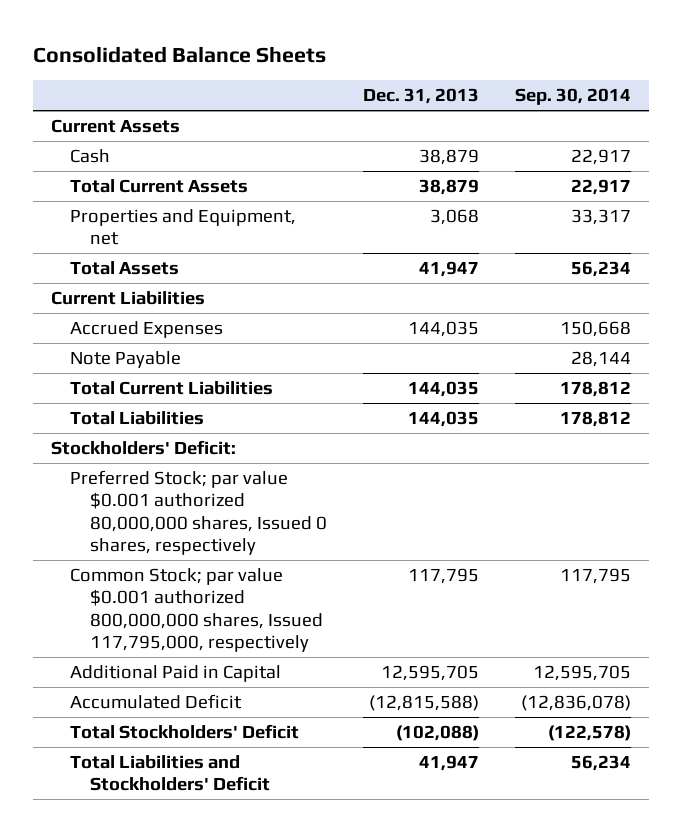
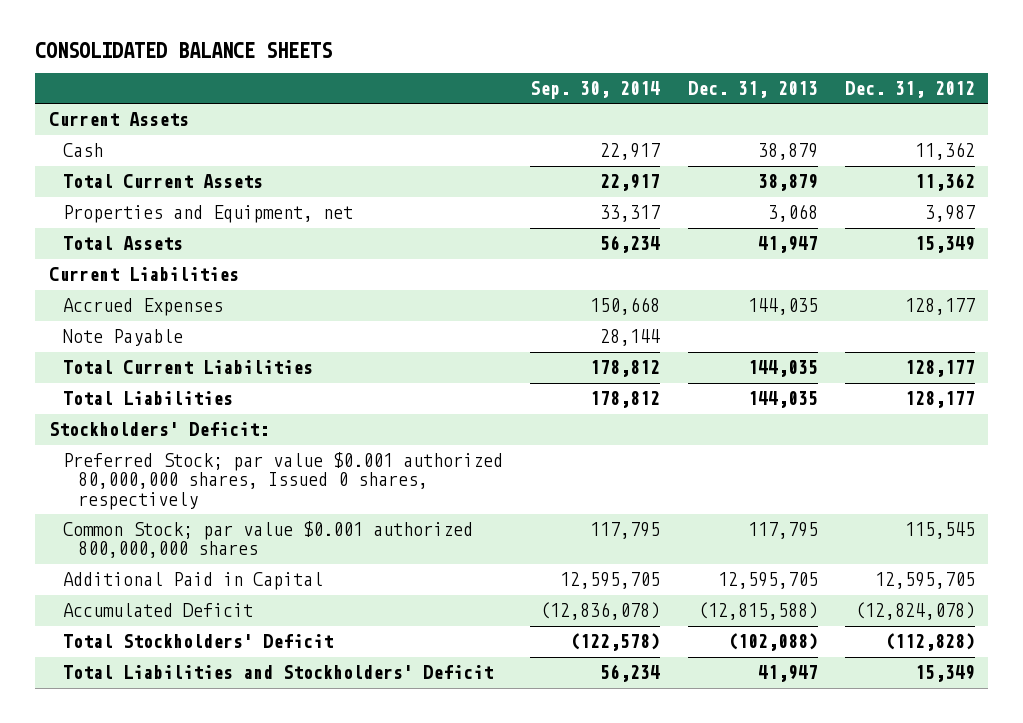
- Consolidated Balance Sheets
+ CONSOLIDATED BALANCE SHEETS
- | Dec. 31, 2013 | Sep. 30, 2014
+ | Sep. 30, 2014 | Dec. 31, 2013 | Dec. 31, 2012
- Common Stock; par value $0.001 authorized 800,000,000 shares, Issued 117,795,000, respectively | 117,795 | 117,795
+ Common Stock; par value $0.001 authorized 800,000,000 shares | 117,795 | 117,795 | 115,545

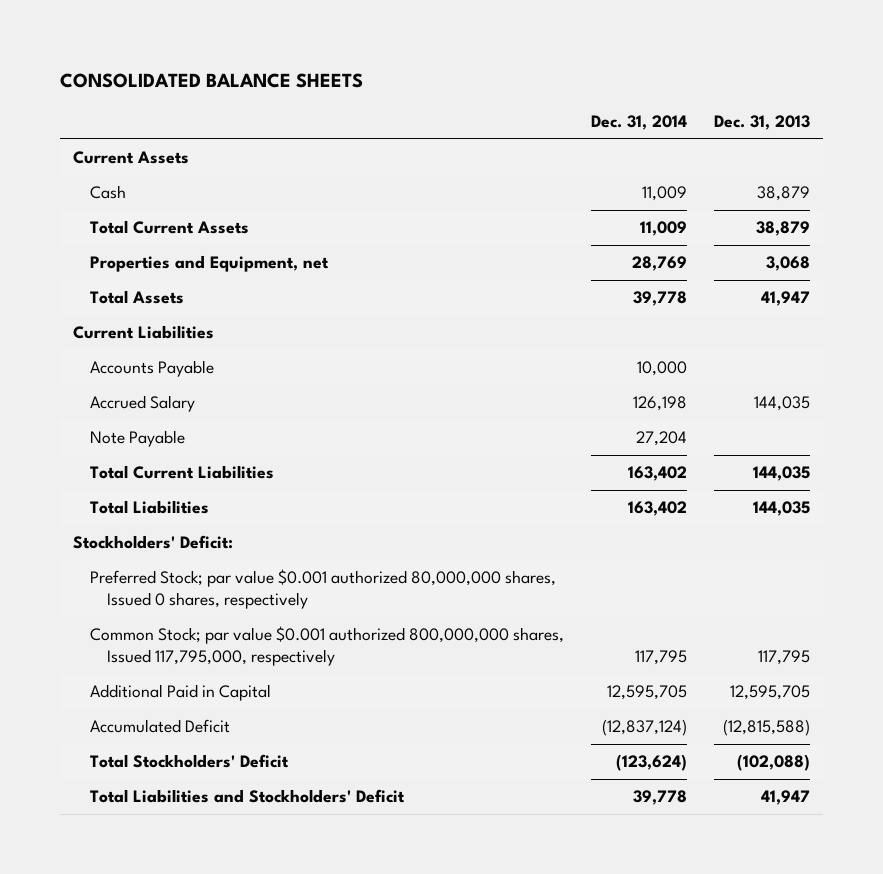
- | Sep. 30, 2014 | Dec. 31, 2013 | Dec. 31, 2012
+ | Dec. 31, 2014 | Dec. 31, 2013
- Accrued Expenses | 150,668 | 144,035 | 128,177
+ Accounts Payable | 10,000 |
+ Accrued Salary | 126,198 | 144,035
- Common Stock; par value $0.001 authorized 800,000,000 shares | 117,795 | 117,795 | 115,545
+ Common Stock; par value $0.001 authorized 800,000,000 shares, Issued 117,795,000, respectively | 117,795 | 117,795

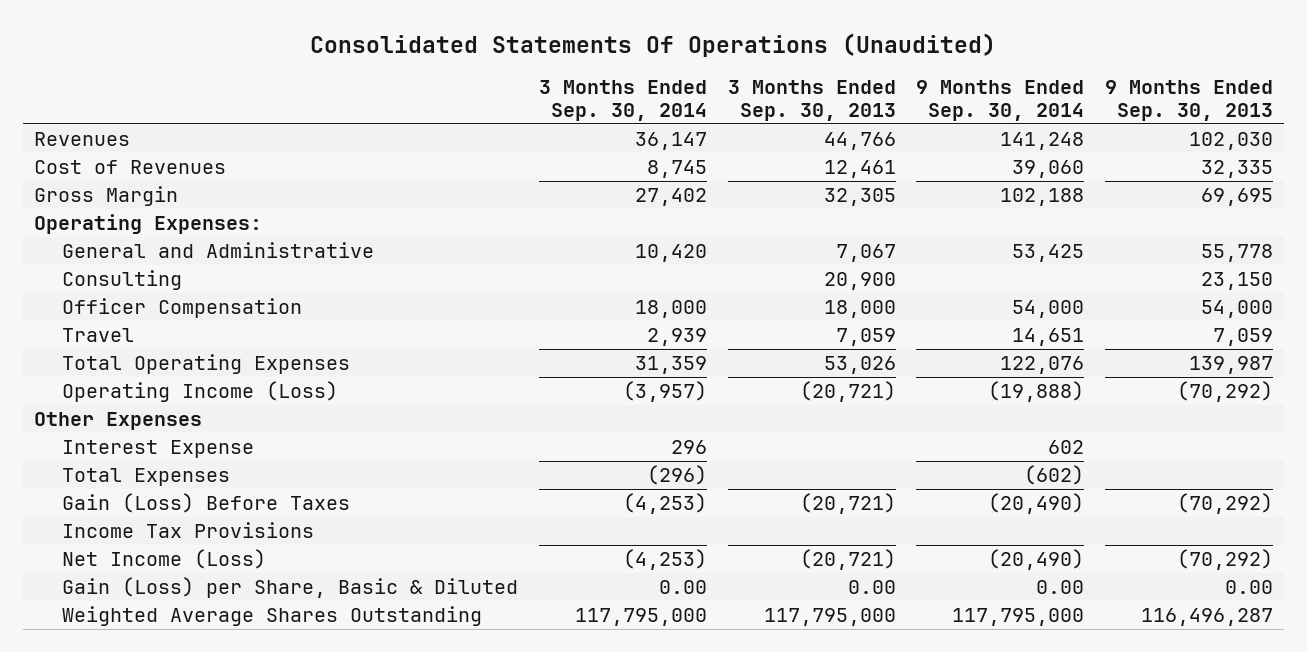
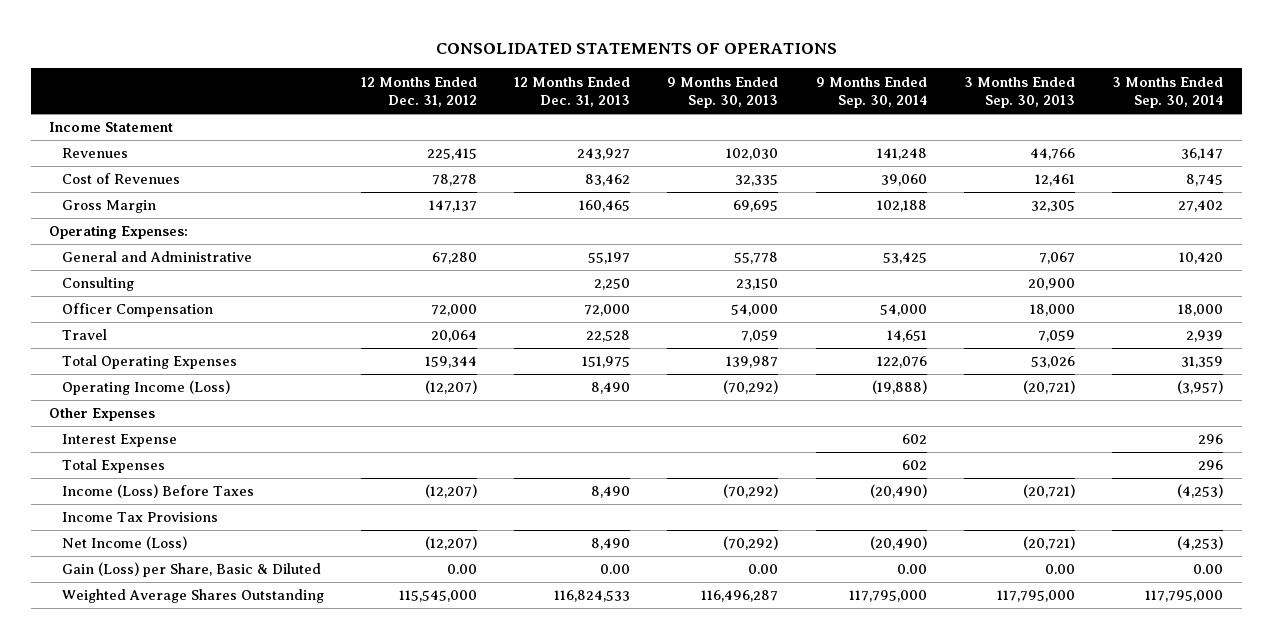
- Consolidated Statements Of Operations (Unaudited)
+ CONSOLIDATED STATEMENTS OF OPERATIONS
- | 3 Months Ended Sep. 30, 2014 | 3 Months Ended Sep. 30, 2013 | 9 Months Ended Sep. 30, 2014 | 9 Months Ended Sep. 30, 2013
+ | 12 Months Ended Dec. 31, 2012 | 12 Months Ended Dec. 31, 2013 | 9 Months Ended Sep. 30, 2013 | 9 Months Ended Sep. 30, 2014 | 3 Months Ended Sep. 30, 2013 | 3 Months Ended Sep. 30, 2014
+ Income Statement
- Total Expenses | (296) | | (602) |
- Gain (Loss) Before Taxes | (4,253) | (20,721) | (20,490) | (70,292)
+ Total Expenses | | | | 602 | | 296
+ Income (Loss) Before Taxes | (12,207) | 8,490 | (70,292) | (20,490) | (20,721) | (4,253)

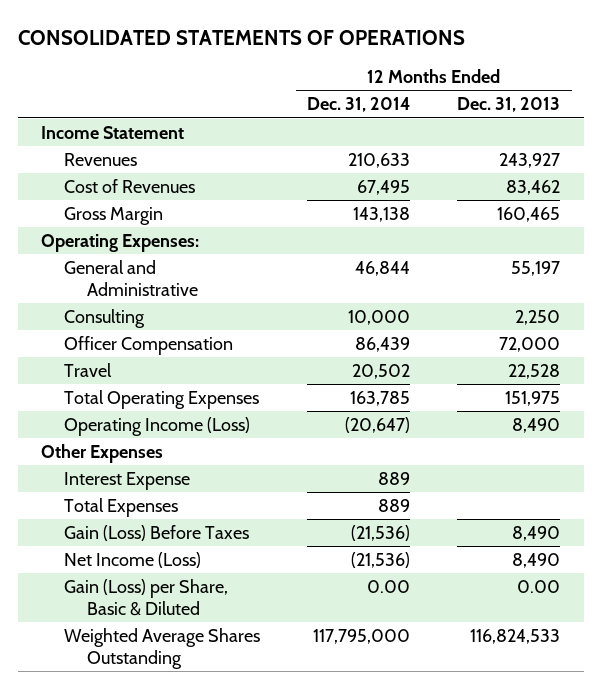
- | 12 Months Ended Dec. 31, 2012 | 12 Months Ended Dec. 31, 2013 | 9 Months Ended Sep. 30, 2013 | 9 Months Ended Sep. 30, 2014 | 3 Months Ended Sep. 30, 2013 | 3 Months Ended Sep. 30, 2014
+ | 12 Months Ended Dec. 31, 2014 | 12 Months Ended Dec. 31, 2013
- Income (Loss) Before Taxes | (12,207) | 8,490 | (70,292) | (20,490) | (20,721) | (4,253)
- Income Tax Provisions
+ Gain (Loss) Before Taxes | (21,536) | 8,490

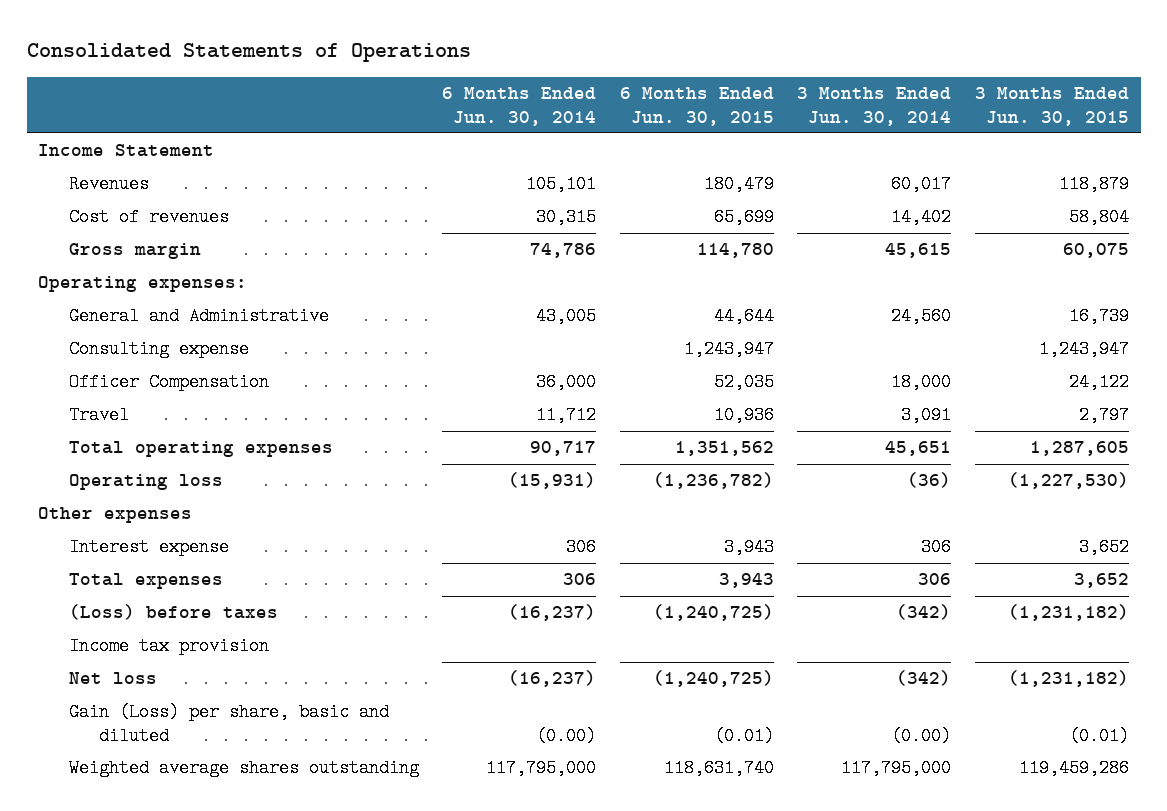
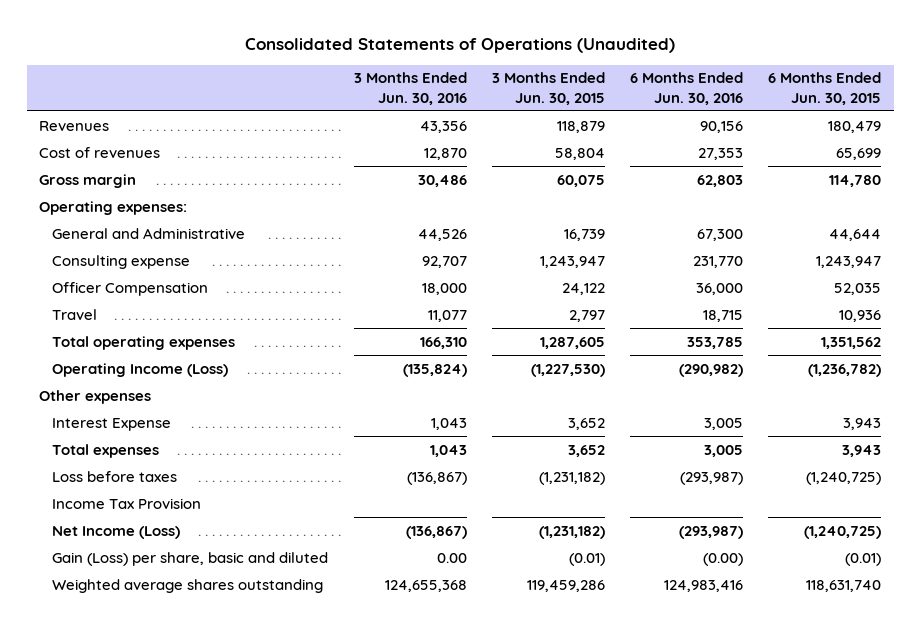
- Consolidated Statements of Operations
+ Consolidated Statements of Operations (Unaudited)
- | 6 Months Ended Jun. 30, 2014 | 6 Months Ended Jun. 30, 2015 | 3 Months Ended Jun. 30, 2014 | 3 Months Ended Jun. 30, 2015
+ | 3 Months Ended Jun. 30, 2016 | 3 Months Ended Jun. 30, 2015 | 6 Months Ended Jun. 30, 2016 | 6 Months Ended Jun. 30, 2015
- Income Statement
- Operating loss | (15,931) | (1,236,782) | (36) | (1,227,530)
+ Operating Income (Loss) | (135,824) | (1,227,530) | (290,982) | (1,236,782)
- Interest expense | 306 | 3,943 | 306 | 3,652
+ Interest Expense | 1,043 | 3,652 | 3,005 | 3,943
- (Loss) before taxes | (16,237) | (1,240,725) | (342) | (1,231,182)
- Income tax provision
- Net loss | (16,237) | (1,240,725) | (342) | (1,231,182)
+ Loss before taxes | (136,867) | (1,231,182) | (293,987) | (1,240,725)
+ Income Tax Provision
+ Net Income (Loss) | (136,867) | (1,231,182) | (293,987) | (1,240,725)

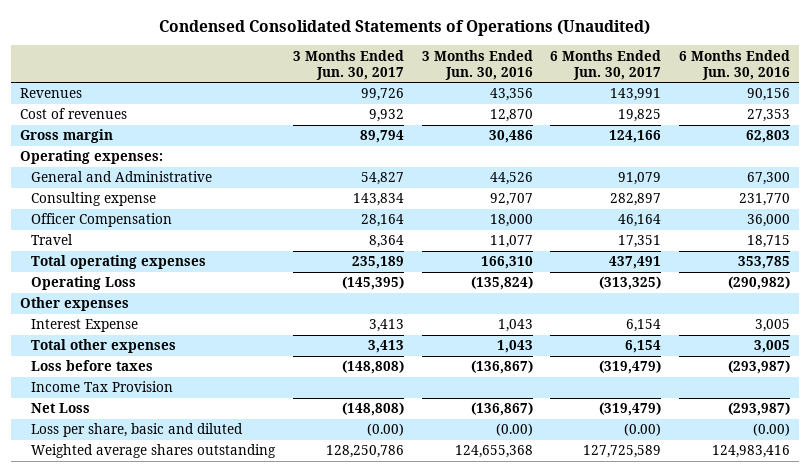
- Consolidated Statements of Operations (Unaudited)
+ Condensed Consolidated Statements of Operations (Unaudited)
- | 3 Months Ended Jun. 30, 2016 | 3 Months Ended Jun. 30, 2015 | 6 Months Ended Jun. 30, 2016 | 6 Months Ended Jun. 30, 2015
+ | 3 Months Ended Jun. 30, 2017 | 3 Months Ended Jun. 30, 2016 | 6 Months Ended Jun. 30, 2017 | 6 Months Ended Jun. 30, 2016
- Operating Income (Loss) | (135,824) | (1,227,530) | (290,982) | (1,236,782)
+ Operating Loss | (145,395) | (135,824) | (313,325) | (290,982)
- Total expenses | 1,043 | 3,652 | 3,005 | 3,943
+ Total other expenses | 3,413 | 1,043 | 6,154 | 3,005
- Net Income (Loss) | (136,867) | (1,231,182) | (293,987) | (1,240,725)
- Gain (Loss) per share, basic and diluted | 0.00 | (0.01) | (0.00) | (0.01)
+ Net Loss | (148,808) | (136,867) | (319,479) | (293,987)
+ Loss per share, basic and diluted | (0.00) | (0.00) | (0.00) | (0.00)

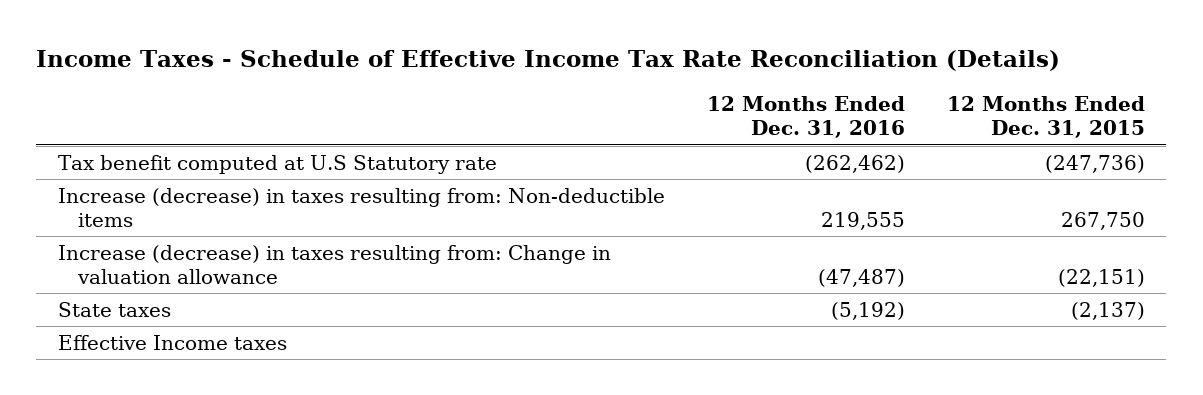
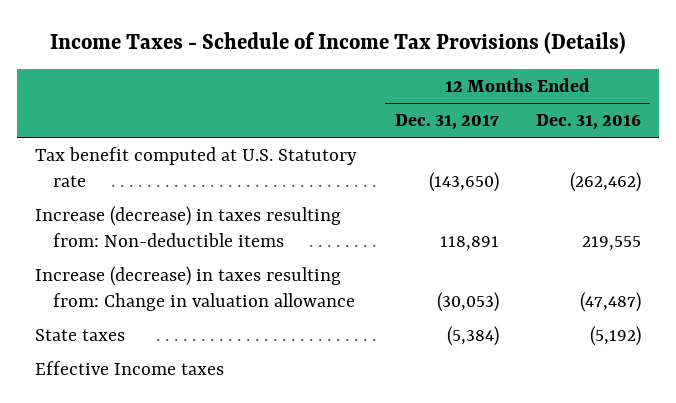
- Income Taxes - Schedule of Effective Income Tax Rate Reconciliation (Details)
+ Income Taxes - Schedule of Income Tax Provisions (Details)
- | 12 Months Ended Dec. 31, 2016 | 12 Months Ended Dec. 31, 2015
+ | 12 Months Ended Dec. 31, 2017 | 12 Months Ended Dec. 31, 2016
- Tax benefit computed at U.S Statutory rate | (262,462) | (247,736)
+ Tax benefit computed at U.S. Statutory rate | (143,650) | (262,462)

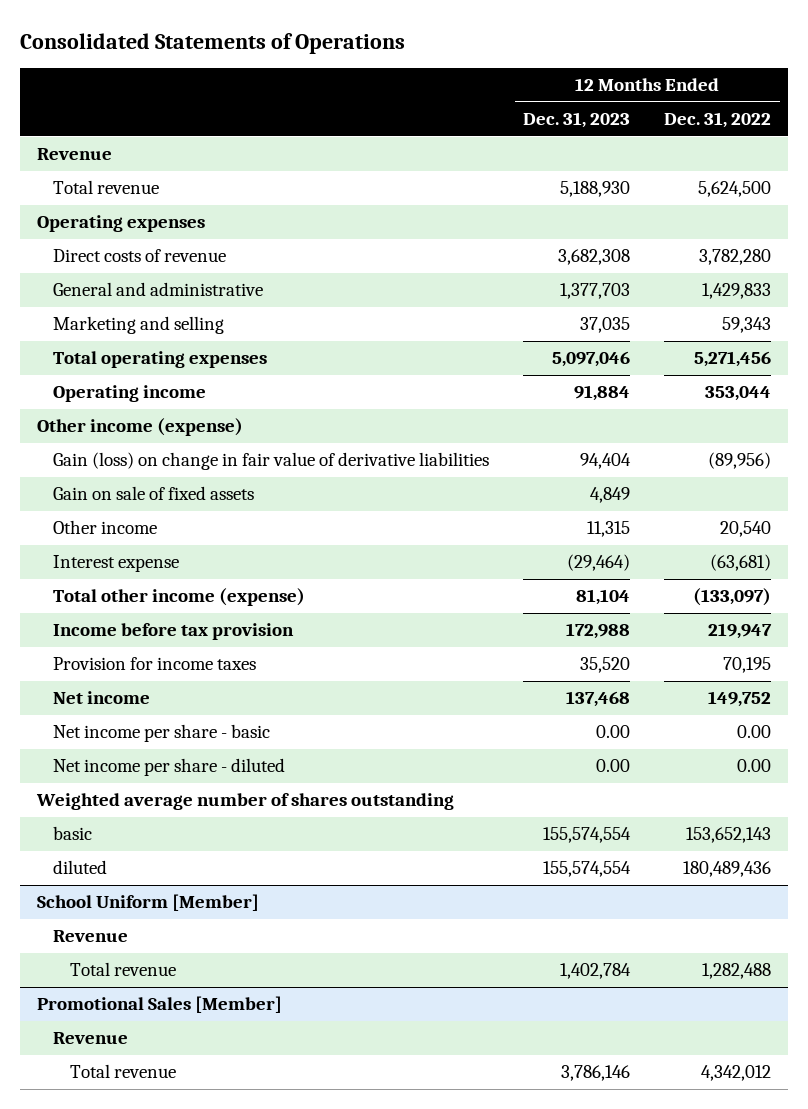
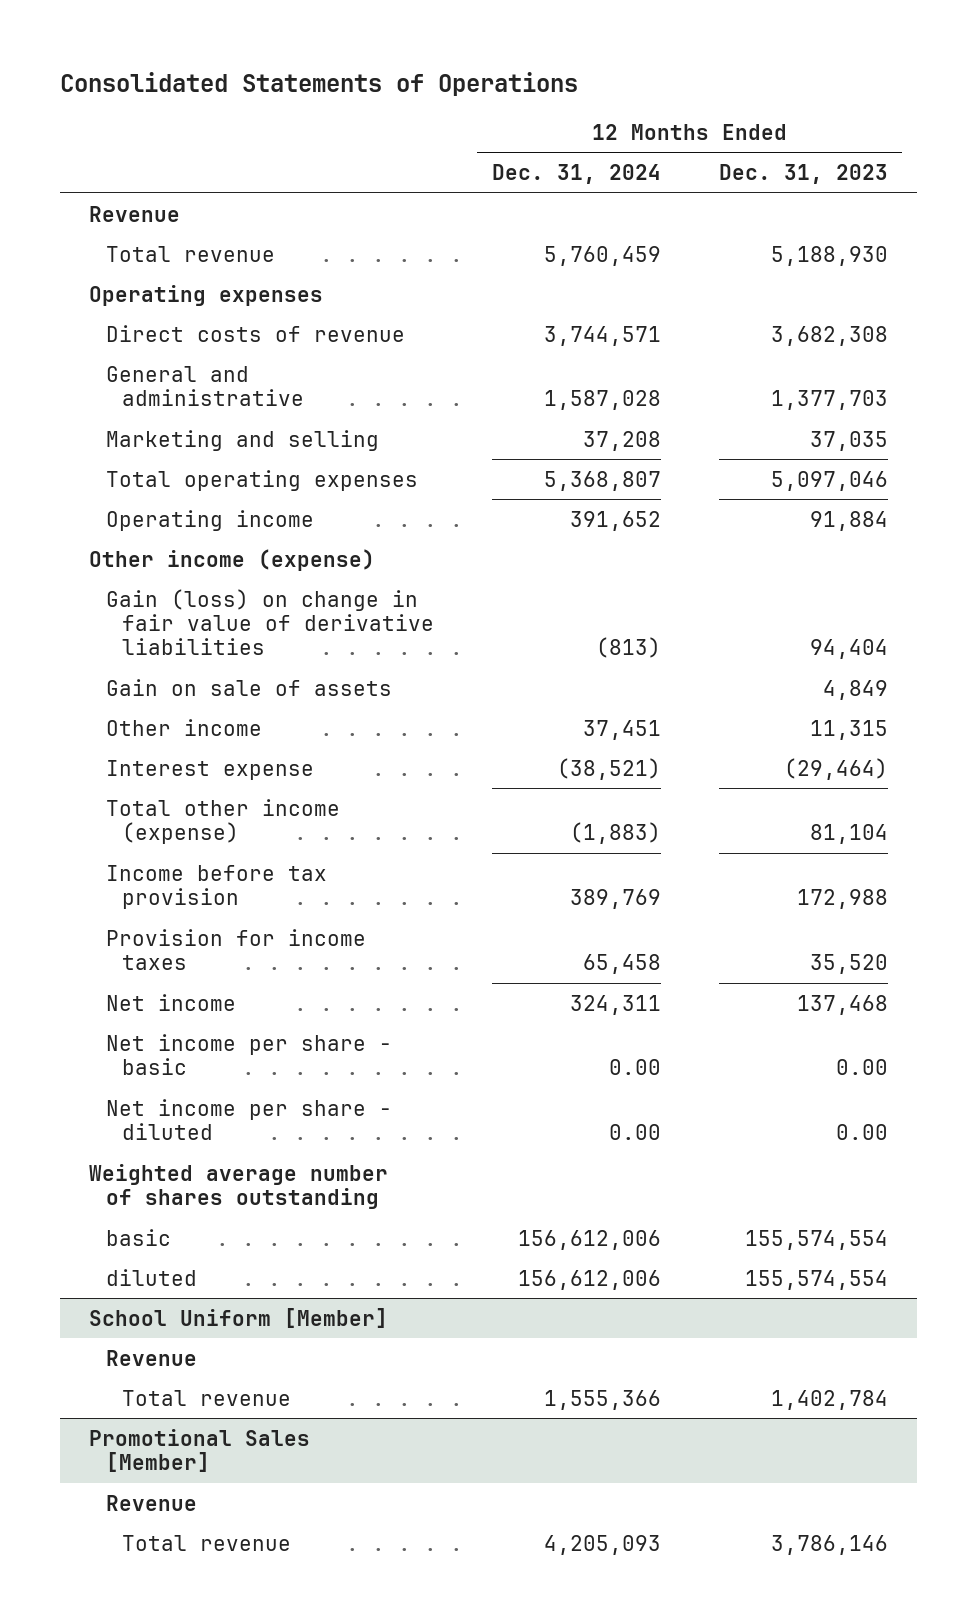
- | 12 Months Ended Dec. 31, 2023 | 12 Months Ended Dec. 31, 2022
+ | 12 Months Ended Dec. 31, 2024 | 12 Months Ended Dec. 31, 2023
- Gain on sale of fixed assets | 4,849 |
+ Gain on sale of assets | | 4,849

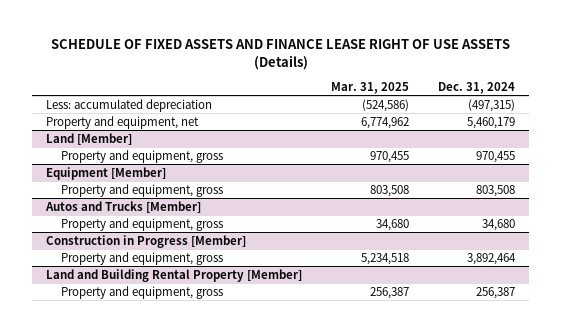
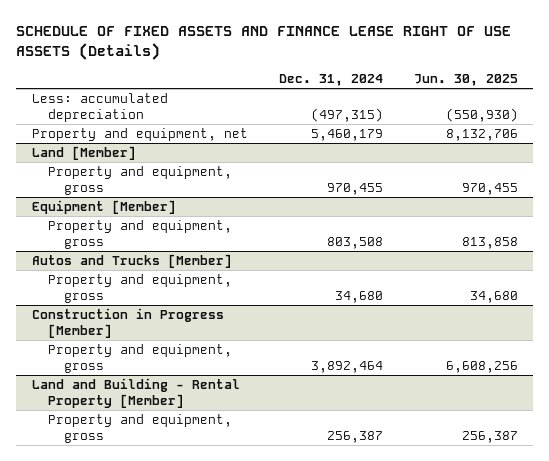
- | Mar. 31, 2025 | Dec. 31, 2024
+ | Dec. 31, 2024 | Jun. 30, 2025
- Land and Building Rental Property [Member]
+ Land and Building - Rental Property [Member]

